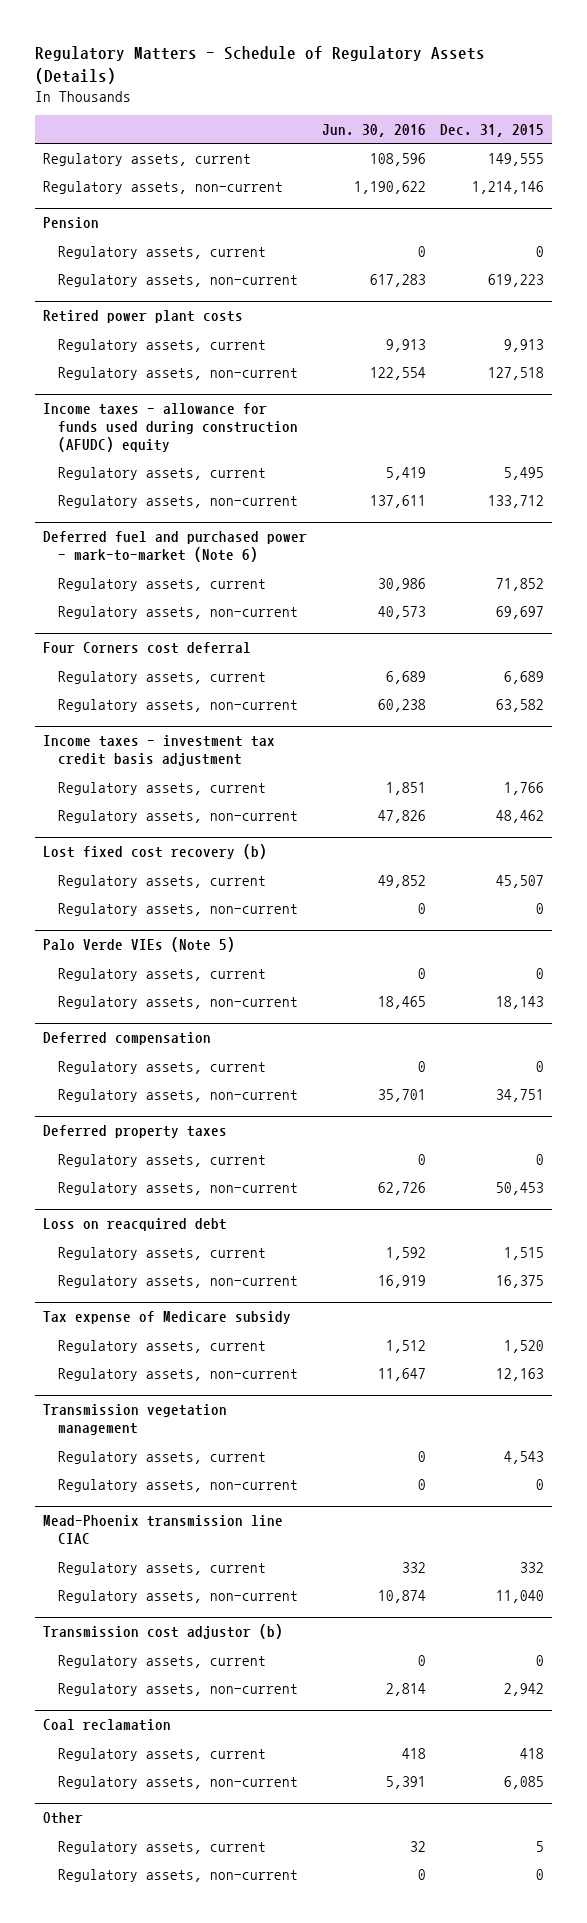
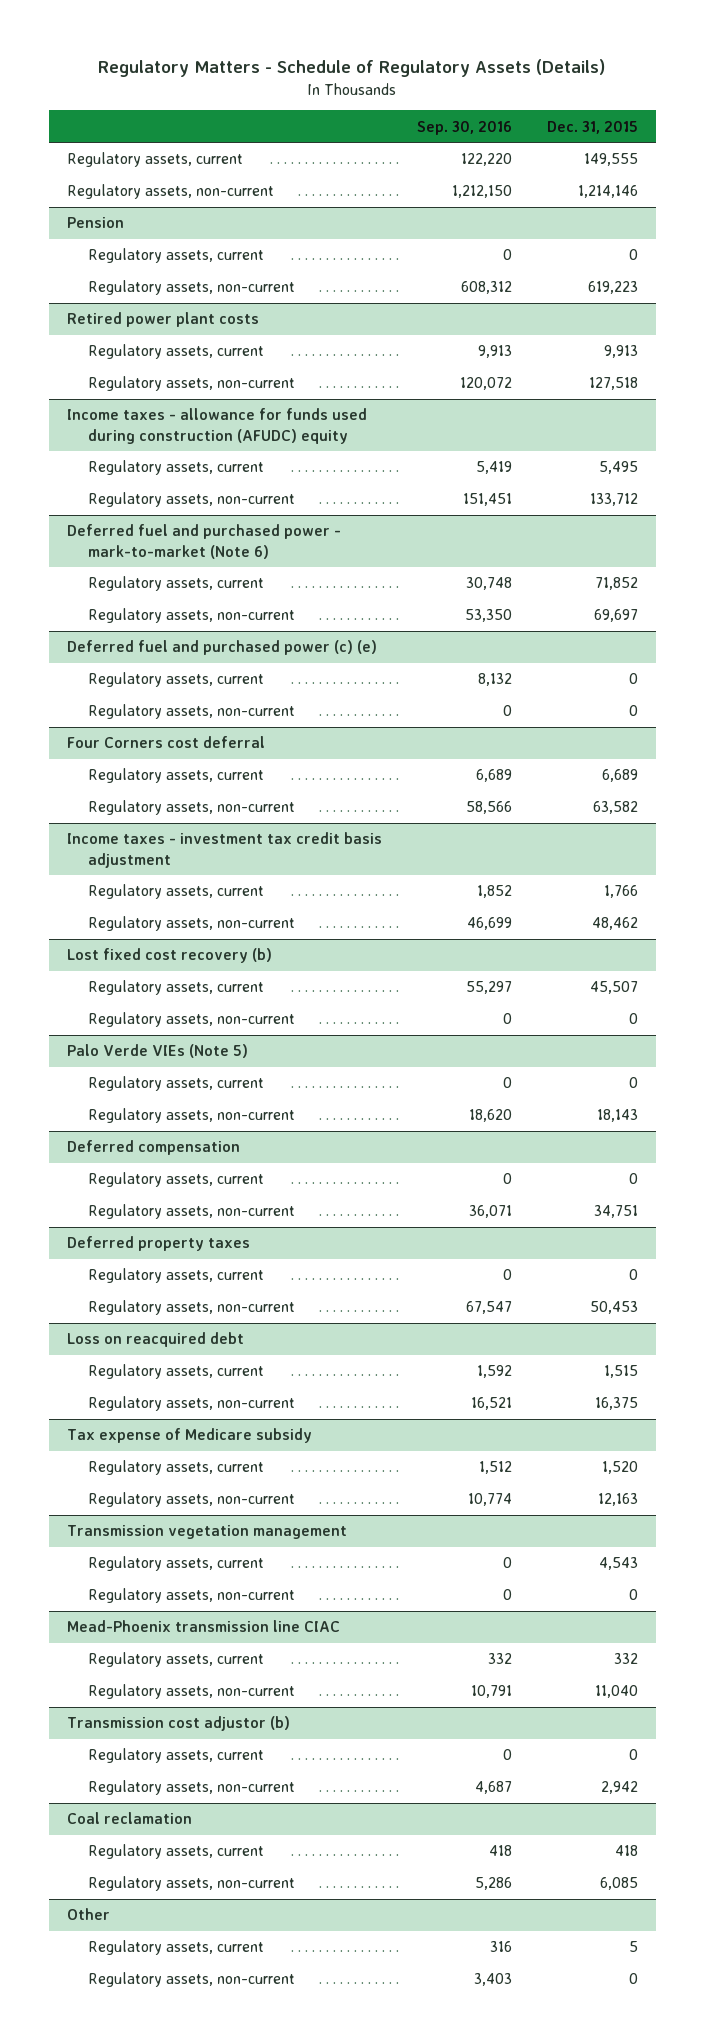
- | Jun. 30, 2016 | Dec. 31, 2015
+ | Sep. 30, 2016 | Dec. 31, 2015
+ Deferred fuel and purchased power (c) (e)
+ Regulatory assets, current | 8,132 | 0
+ Regulatory assets, non-current | 0 | 0

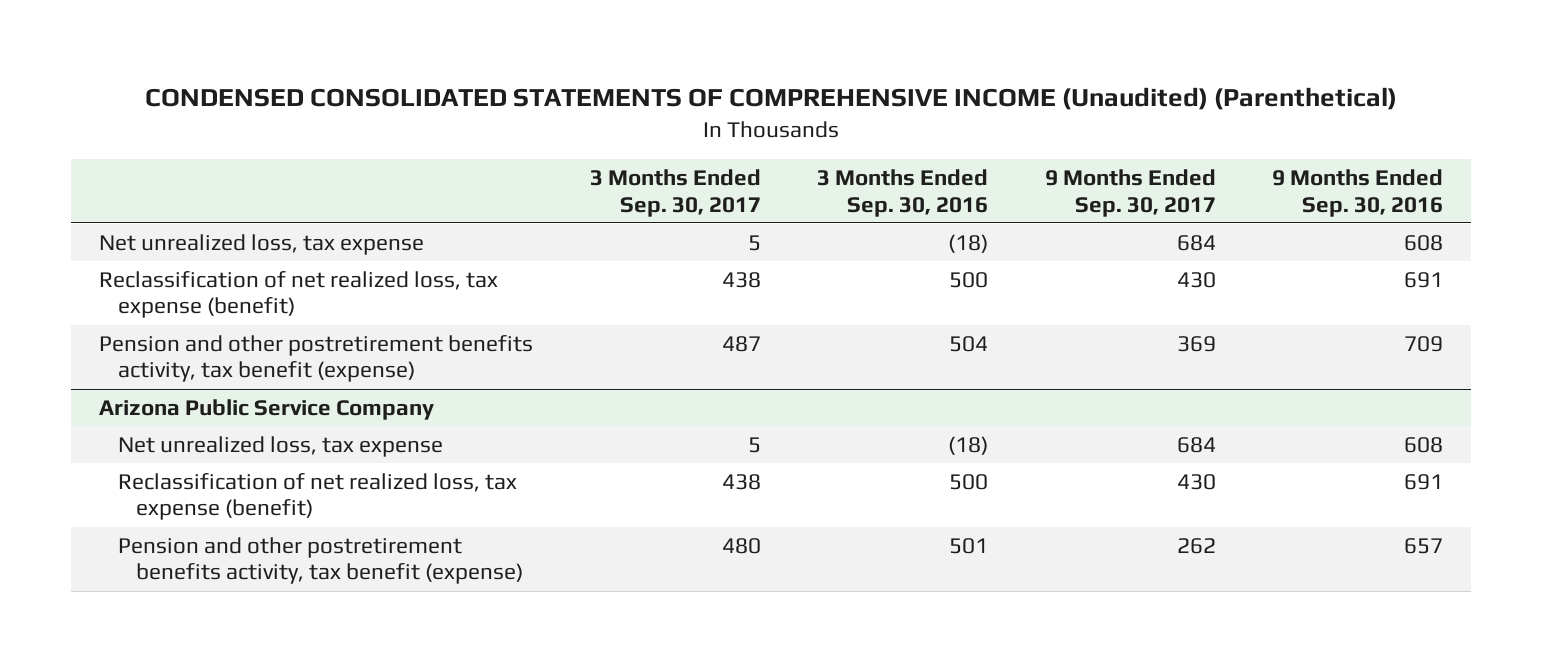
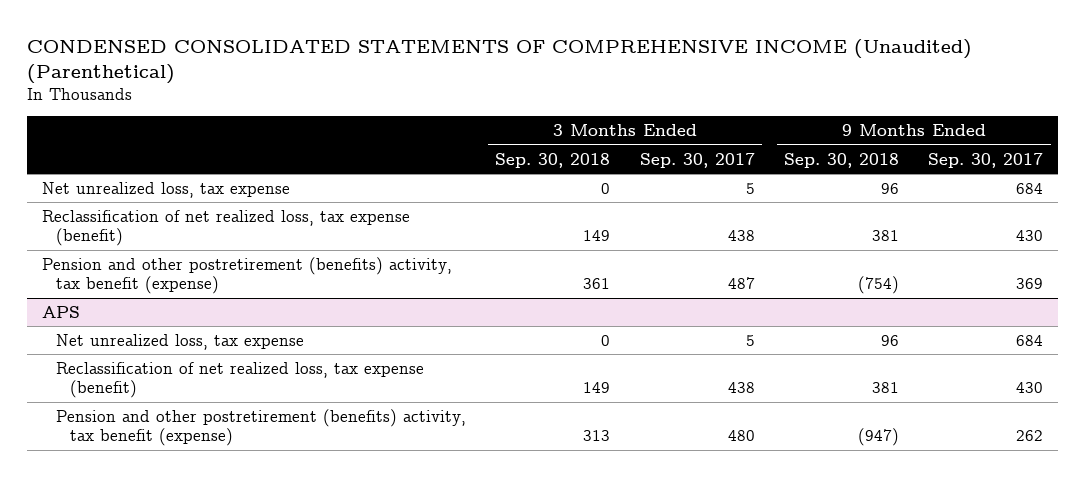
- | 3 Months Ended Sep. 30, 2017 | 3 Months Ended Sep. 30, 2016 | 9 Months Ended Sep. 30, 2017 | 9 Months Ended Sep. 30, 2016
+ | 3 Months Ended Sep. 30, 2018 | 3 Months Ended Sep. 30, 2017 | 9 Months Ended Sep. 30, 2018 | 9 Months Ended Sep. 30, 2017
- Pension and other postretirement benefits activity, tax benefit (expense) | 487 | 504 | 369 | 709
- Arizona Public Service Company
+ Pension and other postretirement (benefits) activity, tax benefit (expense) | 361 | 487 | (754) | 369
+ APS
- Pension and other postretirement benefits activity, tax benefit (expense) | 480 | 501 | 262 | 657
+ Pension and other postretirement (benefits) activity, tax benefit (expense) | 313 | 480 | (947) | 262

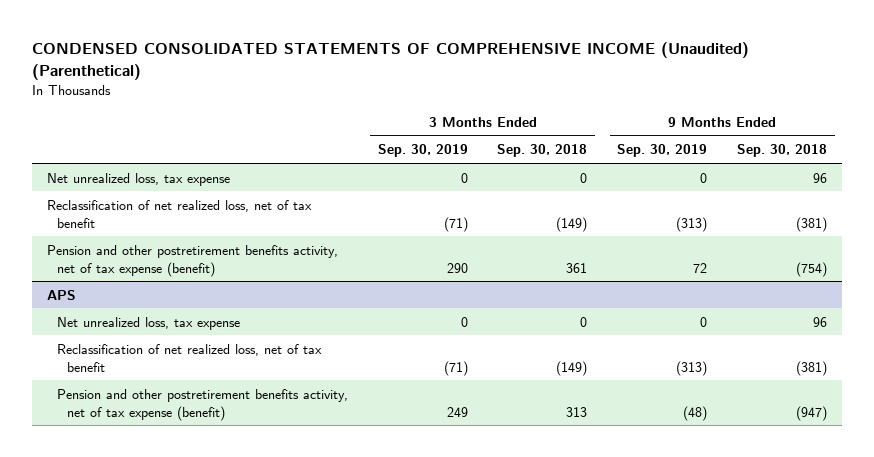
- | 3 Months Ended Sep. 30, 2018 | 3 Months Ended Sep. 30, 2017 | 9 Months Ended Sep. 30, 2018 | 9 Months Ended Sep. 30, 2017
+ | 3 Months Ended Sep. 30, 2019 | 3 Months Ended Sep. 30, 2018 | 9 Months Ended Sep. 30, 2019 | 9 Months Ended Sep. 30, 2018
- Reclassification of net realized loss, tax expense (benefit) | 149 | 438 | 381 | 430
- Pension and other postretirement (benefits) activity, tax benefit (expense) | 361 | 487 | (754) | 369
+ Reclassification of net realized loss, net of tax benefit | (71) | (149) | (313) | (381)
+ Pension and other postretirement benefits activity, net of tax expense (benefit) | 290 | 361 | 72 | (754)
@ APS
- Reclassification of net realized loss, tax expense (benefit) | 149 | 438 | 381 | 430
- Pension and other postretirement (benefits) activity, tax benefit (expense) | 313 | 480 | (947) | 262
+ Reclassification of net realized loss, net of tax benefit | (71) | (149) | (313) | (381)
+ Pension and other postretirement benefits activity, net of tax expense (benefit) | 249 | 313 | (48) | (947)

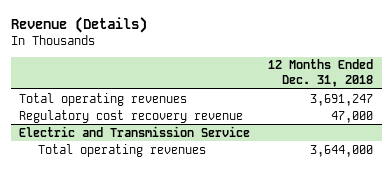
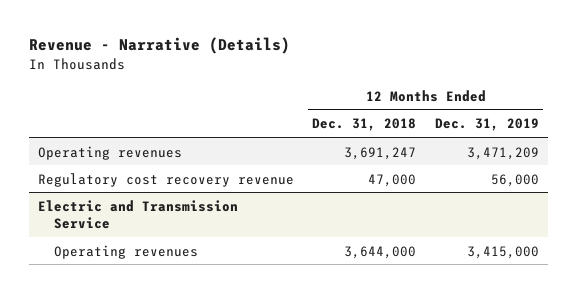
- Revenue (Details)
+ Revenue - Narrative (Details)
- | 12 Months Ended Dec. 31, 2018
+ | 12 Months Ended Dec. 31, 2018 | 12 Months Ended Dec. 31, 2019
- Total operating revenues | 3,691,247
+ Operating revenues | 3,691,247 | 3,471,209
@ Electric and Transmission Service
- Total operating revenues | 3,644,000
+ Operating revenues | 3,644,000 | 3,415,000

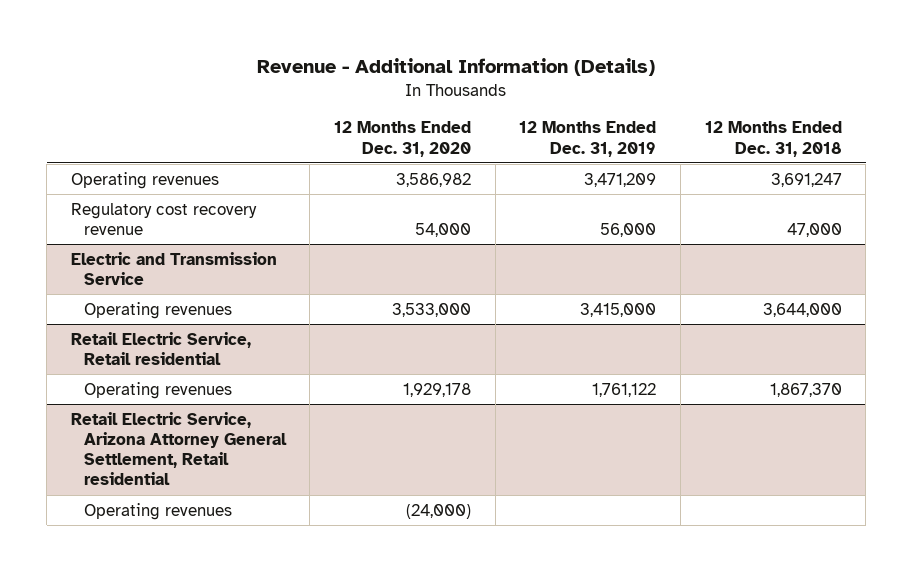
- Revenue - Narrative (Details)
+ Revenue - Additional Information (Details)
- | 12 Months Ended Dec. 31, 2018 | 12 Months Ended Dec. 31, 2019
+ | 12 Months Ended Dec. 31, 2020 | 12 Months Ended Dec. 31, 2019 | 12 Months Ended Dec. 31, 2018
+ Retail Electric Service, Retail residential
+ Operating revenues | 1,929,178 | 1,761,122 | 1,867,370
+ Retail Electric Service, Arizona Attorney General Settlement, Retail residential
+ Operating revenues | (24,000) | |

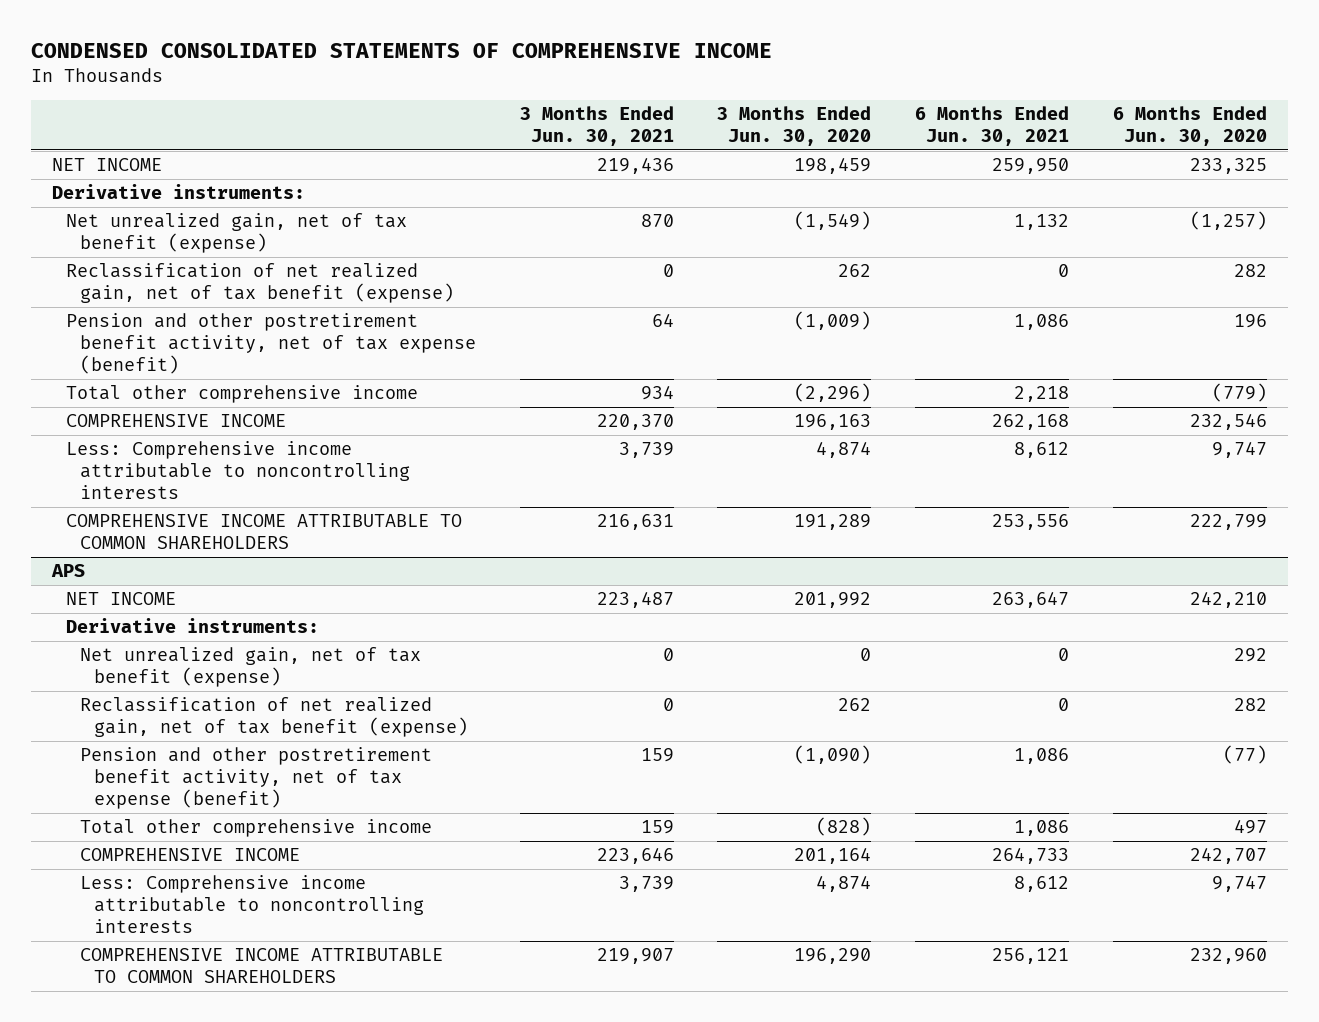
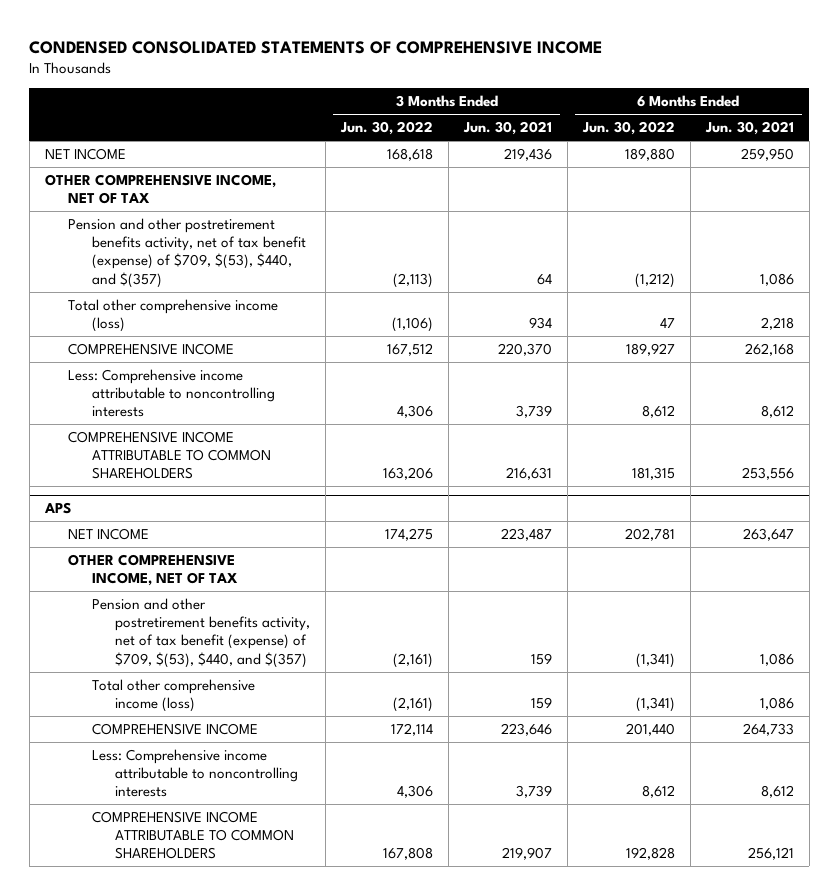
- | 3 Months Ended Jun. 30, 2021 | 3 Months Ended Jun. 30, 2020 | 6 Months Ended Jun. 30, 2021 | 6 Months Ended Jun. 30, 2020
+ | 3 Months Ended Jun. 30, 2022 | 3 Months Ended Jun. 30, 2021 | 6 Months Ended Jun. 30, 2022 | 6 Months Ended Jun. 30, 2021
- Derivative instruments:
- Net unrealized gain, net of tax benefit (expense) | 870 | (1,549) | 1,132 | (1,257)
- Reclassification of net realized gain, net of tax benefit (expense) | 0 | 262 | 0 | 282
- Pension and other postretirement benefit activity, net of tax expense (benefit) | 64 | (1,009) | 1,086 | 196
- Total other comprehensive income | 934 | (2,296) | 2,218 | (779)
+ OTHER COMPREHENSIVE INCOME, NET OF TAX
+ Pension and other postretirement benefits activity, net of tax benefit (expense) of $709, $(53), $440, and $(357) | (2,113) | 64 | (1,212) | 1,086
+ Total other comprehensive income (loss) | (1,106) | 934 | 47 | 2,218
@ APS
- Derivative instruments:
- Net unrealized gain, net of tax benefit (expense) | 0 | 0 | 0 | 292
- Reclassification of net realized gain, net of tax benefit (expense) | 0 | 262 | 0 | 282
- Pension and other postretirement benefit activity, net of tax expense (benefit) | 159 | (1,090) | 1,086 | (77)
- Total other comprehensive income | 159 | (828) | 1,086 | 497
+ OTHER COMPREHENSIVE INCOME, NET OF TAX
+ Pension and other postretirement benefits activity, net of tax benefit (expense) of $709, $(53), $440, and $(357) | (2,161) | 159 | (1,341) | 1,086
+ Total other comprehensive income (loss) | (2,161) | 159 | (1,341) | 1,086

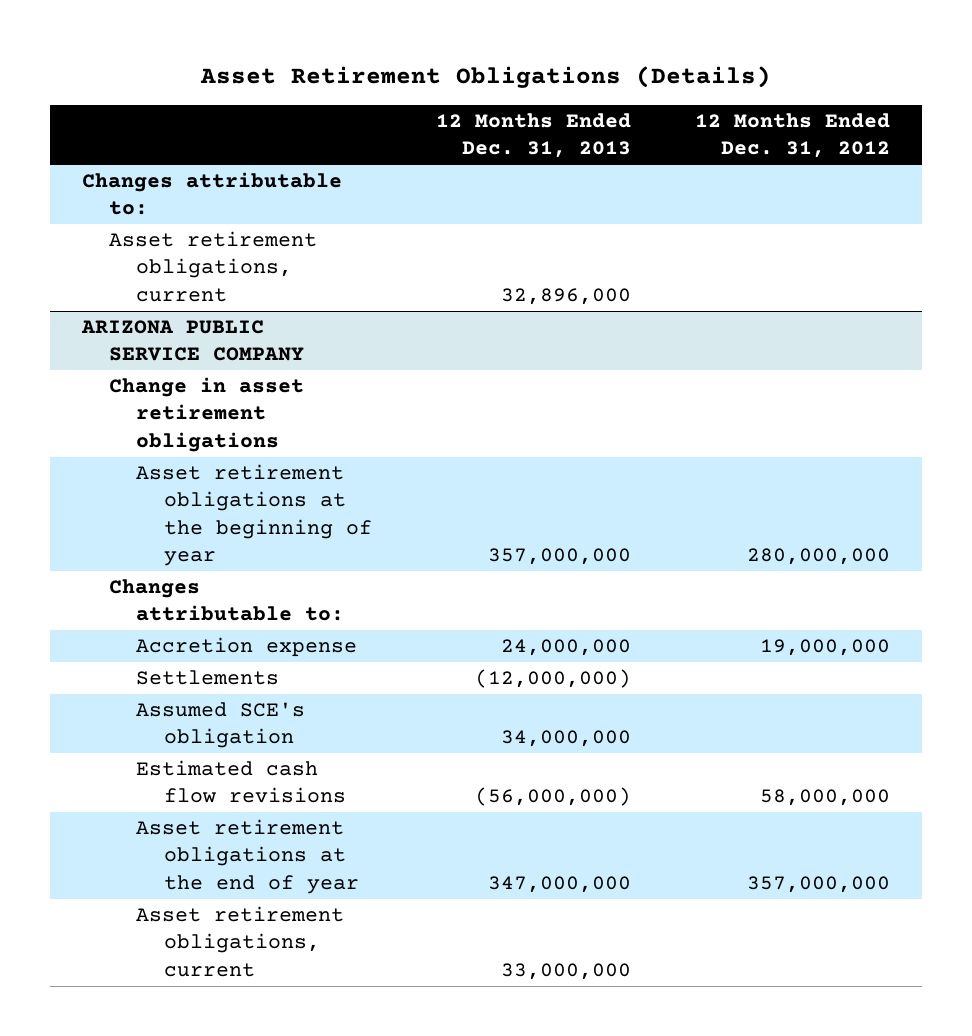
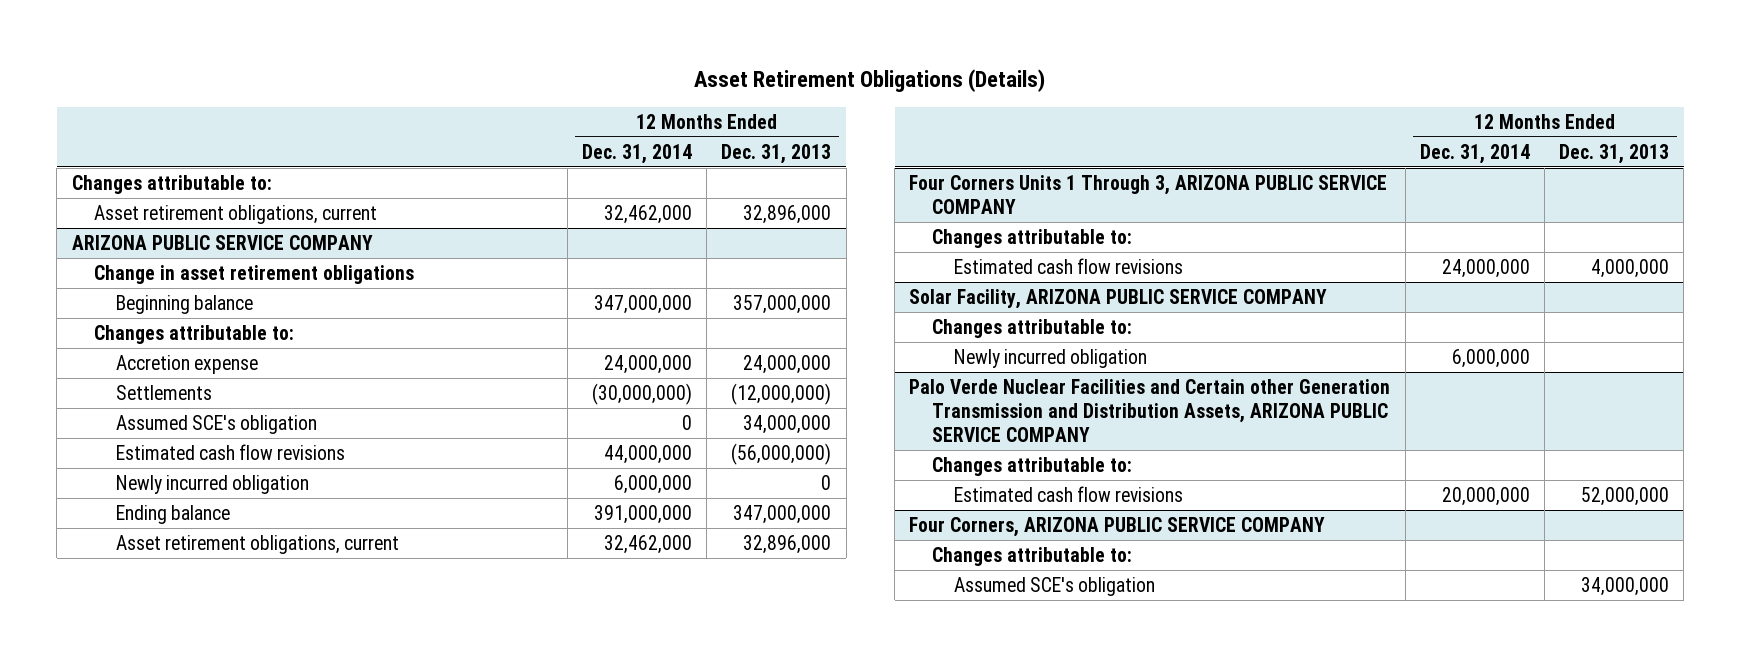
- | 12 Months Ended Dec. 31, 2013 | 12 Months Ended Dec. 31, 2012
+ | 12 Months Ended Dec. 31, 2014 | 12 Months Ended Dec. 31, 2013
@ ARIZONA PUBLIC SERVICE COMPANY
- Asset retirement obligations at the beginning of year | 357,000,000 | 280,000,000
+ Beginning balance | 347,000,000 | 357,000,000
- Asset retirement obligations at the end of year | 347,000,000 | 357,000,000
- Asset retirement obligations, current | 33,000,000 |
+ Newly incurred obligation | 6,000,000 | 0
+ Ending balance | 391,000,000 | 347,000,000
+ Asset retirement obligations, current | 32,462,000 | 32,896,000
+ Four Corners Units 1 Through 3, ARIZONA PUBLIC SERVICE COMPANY
+ Changes attributable to:
+ Estimated cash flow revisions | 24,000,000 | 4,000,000
+ Solar Facility, ARIZONA PUBLIC SERVICE COMPANY
+ Changes attributable to:
+ Newly incurred obligation | 6,000,000 |
+ Palo Verde Nuclear Facilities and Certain other Generation Transmission and Distribution Assets, ARIZONA PUBLIC SERVICE COMPANY
+ Changes attributable to:
+ Estimated cash flow revisions | 20,000,000 | 52,000,000
+ Four Corners, ARIZONA PUBLIC SERVICE COMPANY
+ Changes attributable to:
+ Assumed SCE's obligation | | 34,000,000

